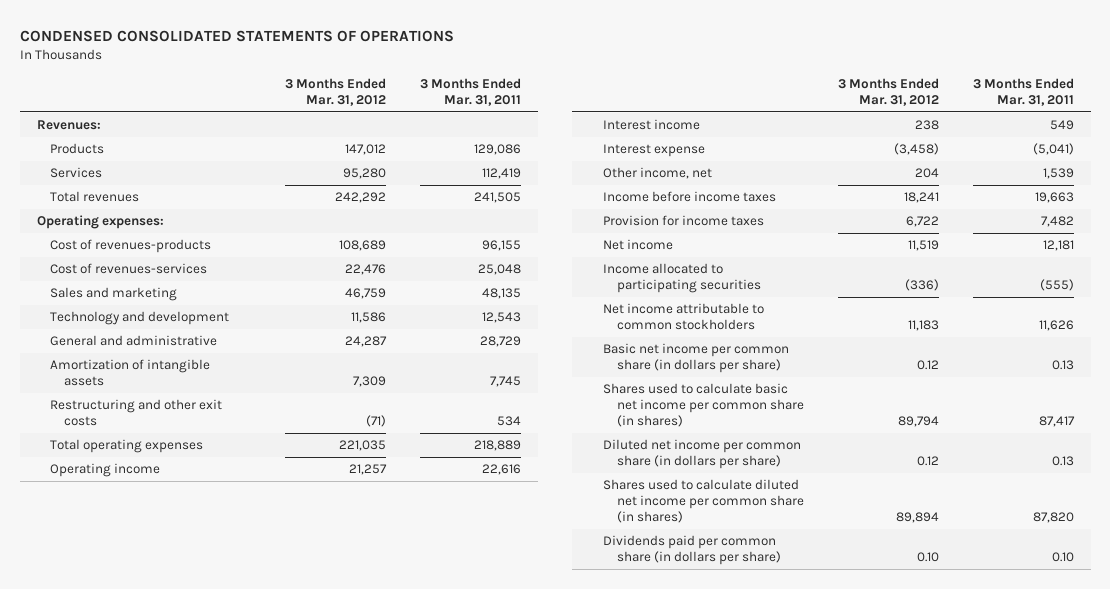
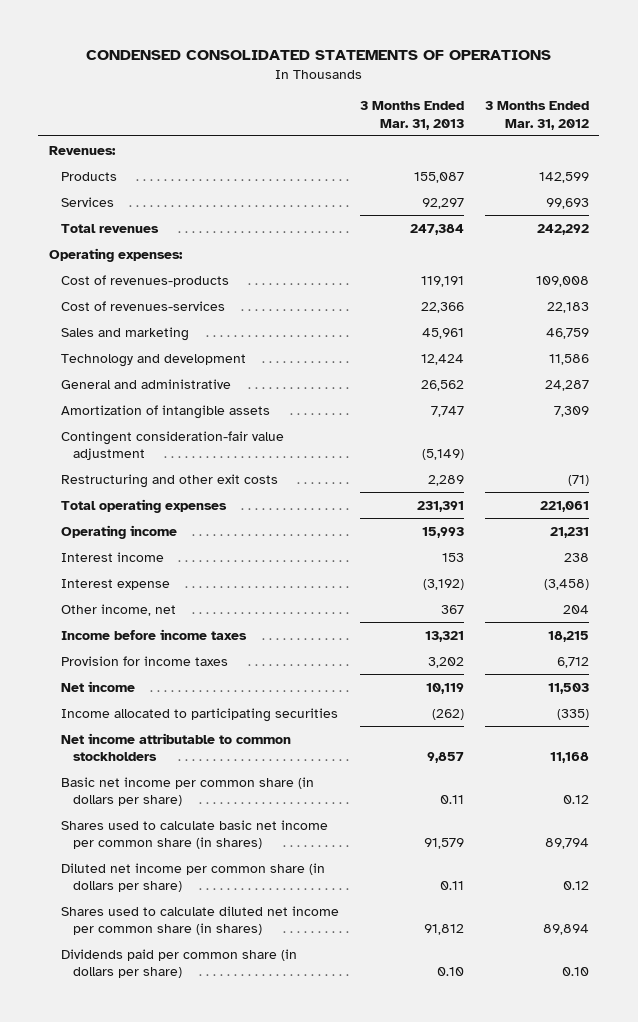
- | 3 Months Ended Mar. 31, 2012 | 3 Months Ended Mar. 31, 2011
+ | 3 Months Ended Mar. 31, 2013 | 3 Months Ended Mar. 31, 2012
- Products | 147,012 | 129,086
- Services | 95,280 | 112,419
+ Products | 155,087 | 142,599
+ Services | 92,297 | 99,693
- Cost of revenues-products | 108,689 | 96,155
- Cost of revenues-services | 22,476 | 25,048
+ Cost of revenues-products | 119,191 | 109,008
+ Cost of revenues-services | 22,366 | 22,183
+ Contingent consideration-fair value adjustment | (5,149) |
- Total operating expenses | 221,035 | 218,889
- Operating income | 21,257 | 22,616
+ Total operating expenses | 231,391 | 221,061
+ Operating income | 15,993 | 21,231
- Income before income taxes | 18,241 | 19,663
- Provision for income taxes | 6,722 | 7,482
- Net income | 11,519 | 12,181
- Income allocated to participating securities | (336) | (555)
- Net income attributable to common stockholders | 11,183 | 11,626
+ Income before income taxes | 13,321 | 18,215
+ Provision for income taxes | 3,202 | 6,712
+ Net income | 10,119 | 11,503
+ Income allocated to participating securities | (262) | (335)
+ Net income attributable to common stockholders | 9,857 | 11,168

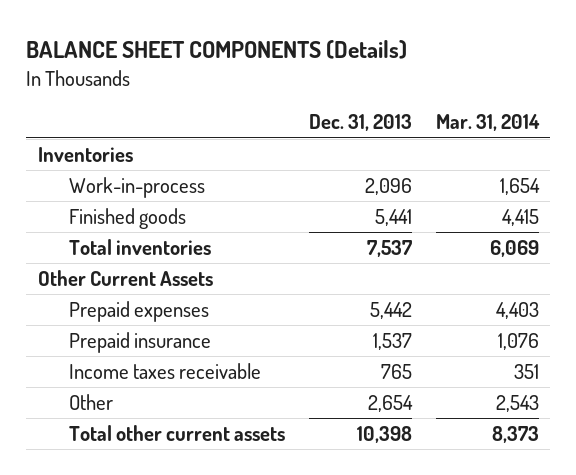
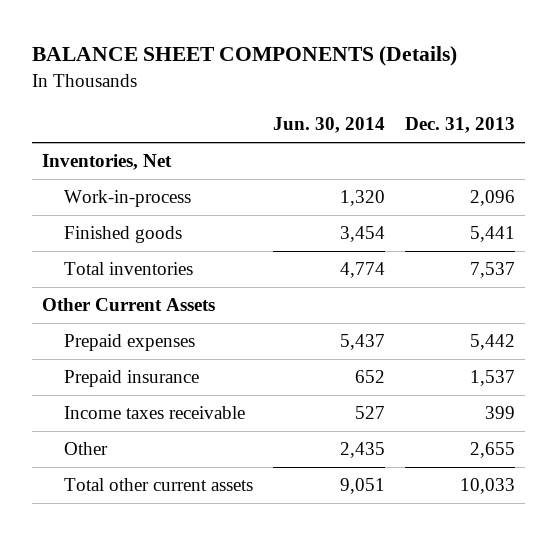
- | Dec. 31, 2013 | Mar. 31, 2014
+ | Jun. 30, 2014 | Dec. 31, 2013
- Inventories
+ Inventories, Net
- Income taxes receivable | 765 | 351
- Other | 2,654 | 2,543
- Total other current assets | 10,398 | 8,373
+ Income taxes receivable | 527 | 399
+ Other | 2,435 | 2,655
+ Total other current assets | 9,051 | 10,033

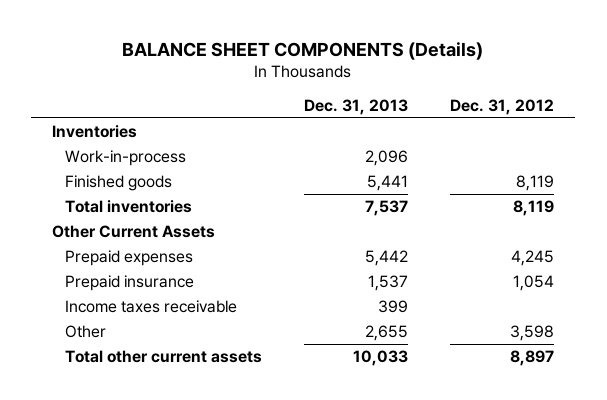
- | Jun. 30, 2014 | Dec. 31, 2013
+ | Dec. 31, 2013 | Dec. 31, 2012
- Inventories, Net
+ Inventories

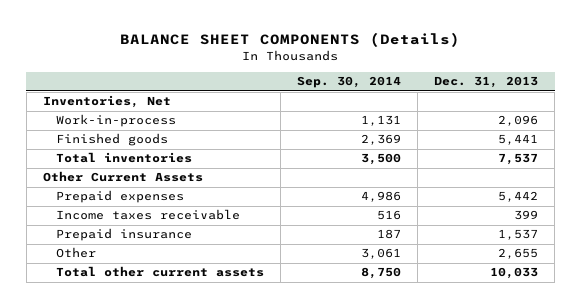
- | Dec. 31, 2013 | Dec. 31, 2012
+ | Sep. 30, 2014 | Dec. 31, 2013
- Inventories
+ Inventories, Net
moved down: Prepaid insurance | 187 | 1,537

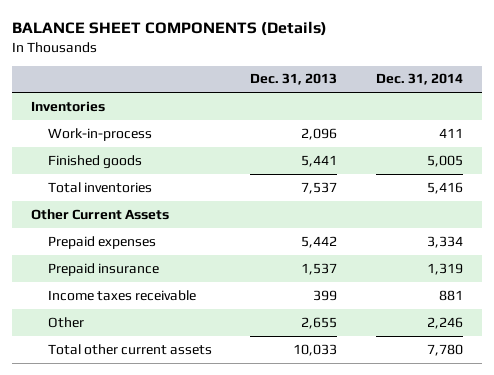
- | Sep. 30, 2014 | Dec. 31, 2013
+ | Dec. 31, 2013 | Dec. 31, 2014
- Inventories, Net
+ Inventories
moved down: Income taxes receivable | 399 | 881

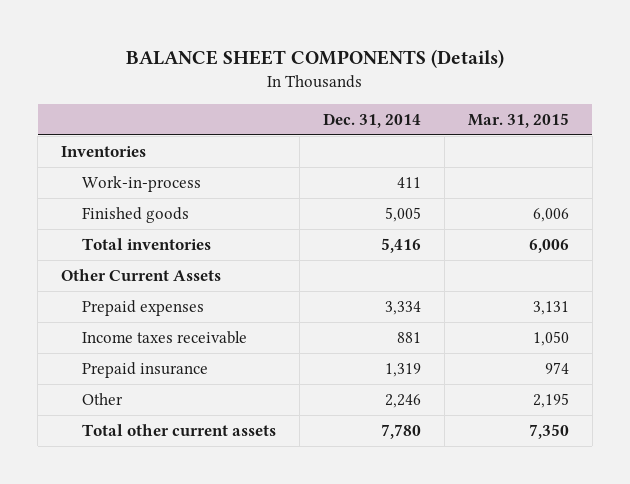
- | Dec. 31, 2013 | Dec. 31, 2014
+ | Dec. 31, 2014 | Mar. 31, 2015
moved down: Prepaid insurance | 1,319 | 974

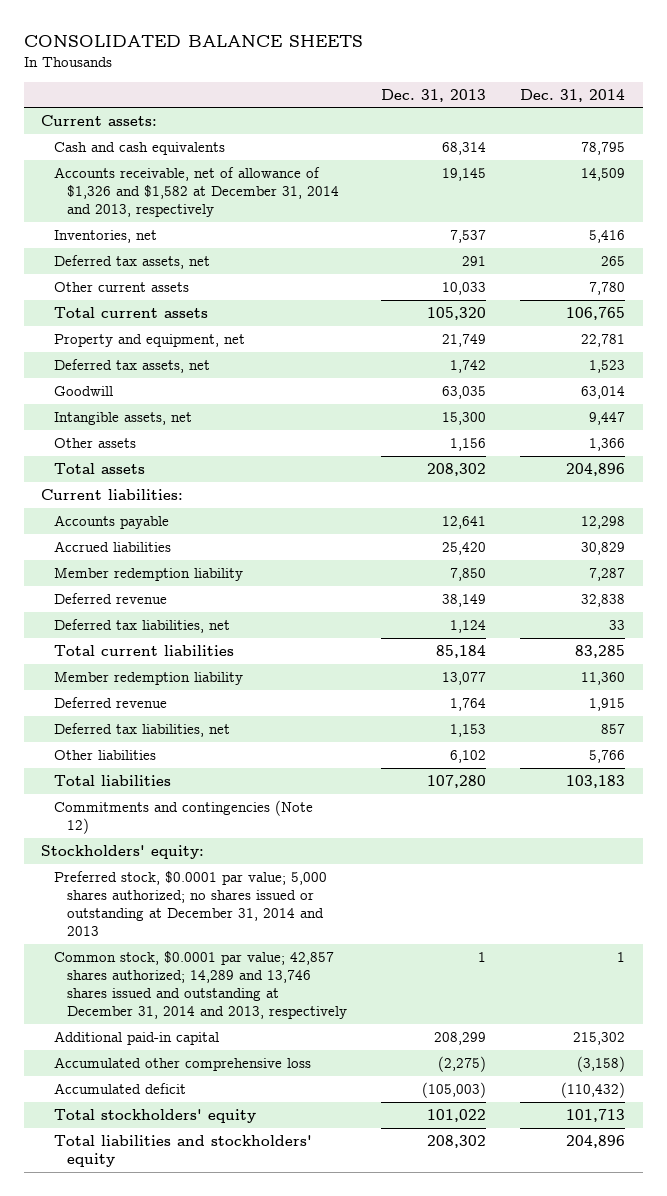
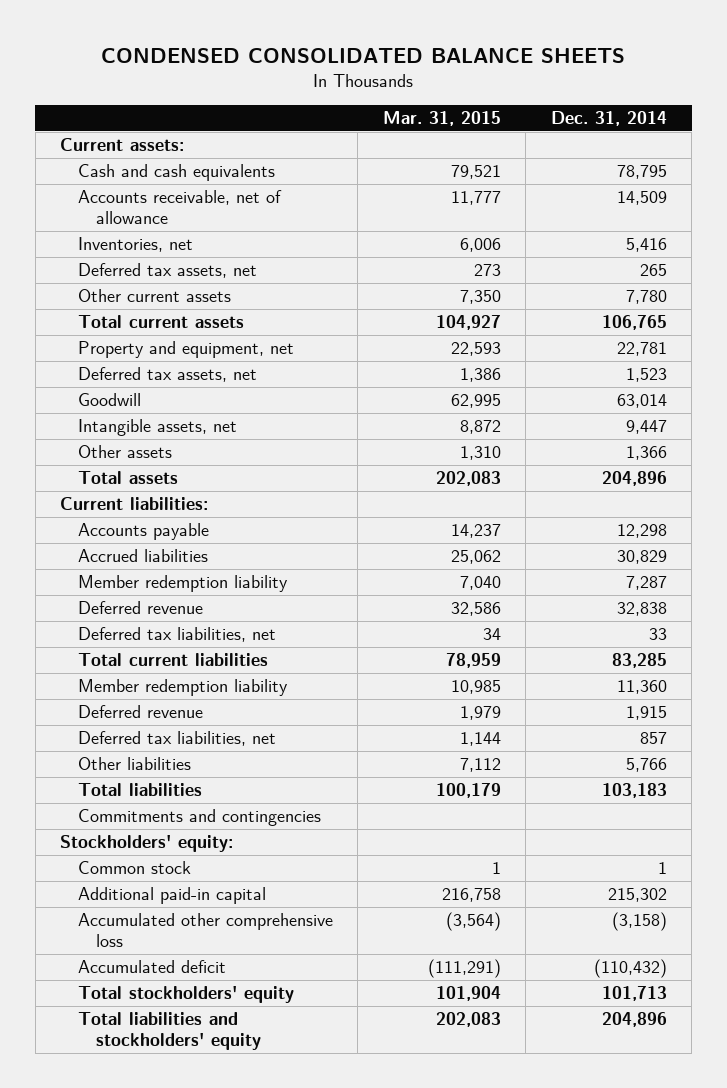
- CONSOLIDATED BALANCE SHEETS
+ CONDENSED CONSOLIDATED BALANCE SHEETS
- | Dec. 31, 2013 | Dec. 31, 2014
+ | Mar. 31, 2015 | Dec. 31, 2014
- Accounts receivable, net of allowance of $1,326 and $1,582 at December 31, 2014 and 2013, respectively | 19,145 | 14,509
+ Accounts receivable, net of allowance | 11,777 | 14,509
- Commitments and contingencies (Note 12)
+ Commitments and contingencies
- Preferred stock, $0.0001 par value; 5,000 shares authorized; no shares issued or outstanding at December 31, 2014 and 2013
- Common stock, $0.0001 par value; 42,857 shares authorized; 14,289 and 13,746 shares issued and outstanding at December 31, 2014 and 2013, respectively | 1 | 1
+ Common stock | 1 | 1

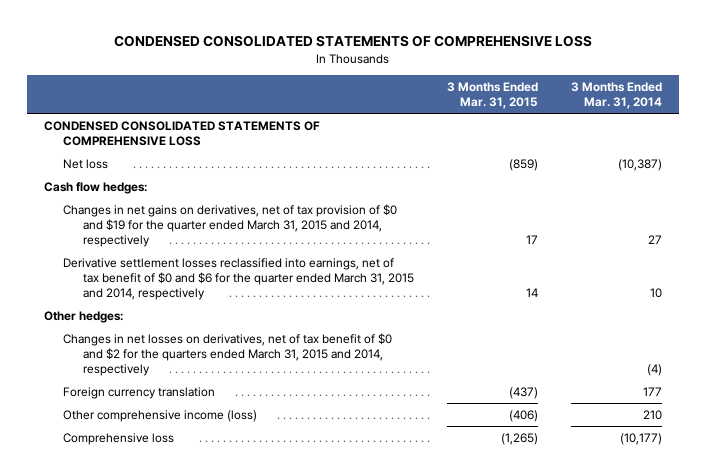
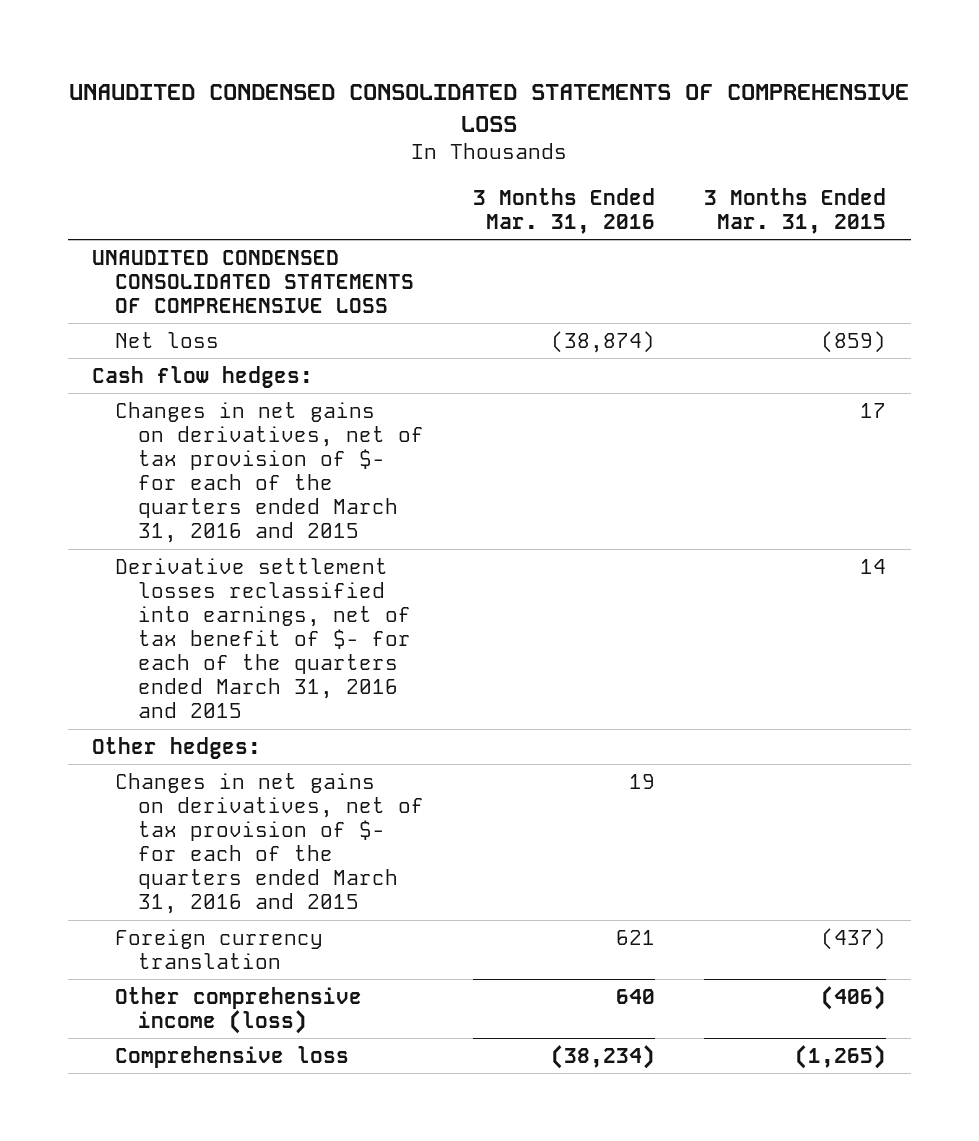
- CONDENSED CONSOLIDATED STATEMENTS OF COMPREHENSIVE LOSS
+ UNAUDITED CONDENSED CONSOLIDATED STATEMENTS OF COMPREHENSIVE LOSS
- | 3 Months Ended Mar. 31, 2015 | 3 Months Ended Mar. 31, 2014
+ | 3 Months Ended Mar. 31, 2016 | 3 Months Ended Mar. 31, 2015
- CONDENSED CONSOLIDATED STATEMENTS OF COMPREHENSIVE LOSS
+ UNAUDITED CONDENSED CONSOLIDATED STATEMENTS OF COMPREHENSIVE LOSS
- Changes in net gains on derivatives, net of tax provision of $0 and $19 for the quarter ended March 31, 2015 and 2014, respectively | 17 | 27
- Derivative settlement losses reclassified into earnings, net of tax benefit of $0 and $6 for the quarter ended March 31, 2015 and 2014, respectively | 14 | 10
+ Changes in net gains on derivatives, net of tax provision of $- for each of the quarters ended March 31, 2016 and 2015 | | 17
+ Derivative settlement losses reclassified into earnings, net of tax benefit of $- for each of the quarters ended March 31, 2016 and 2015 | | 14
- Changes in net losses on derivatives, net of tax benefit of $0 and $2 for the quarters ended March 31, 2015 and 2014, respectively | | (4)
+ Changes in net gains on derivatives, net of tax provision of $- for each of the quarters ended March 31, 2016 and 2015 | 19 |

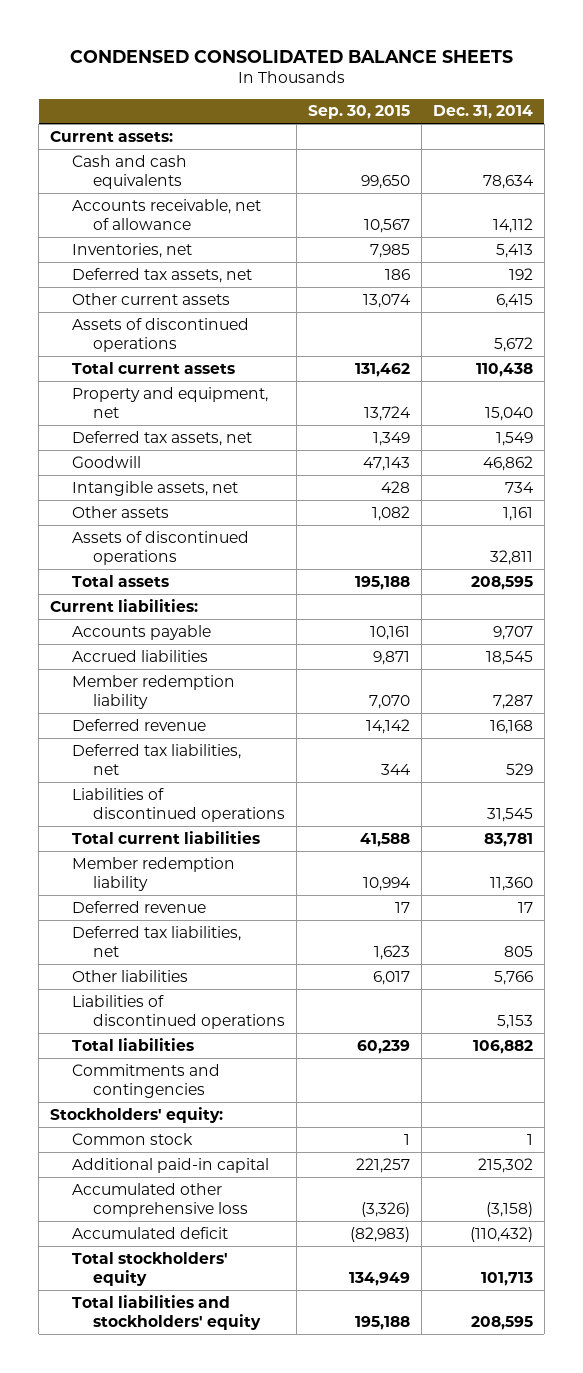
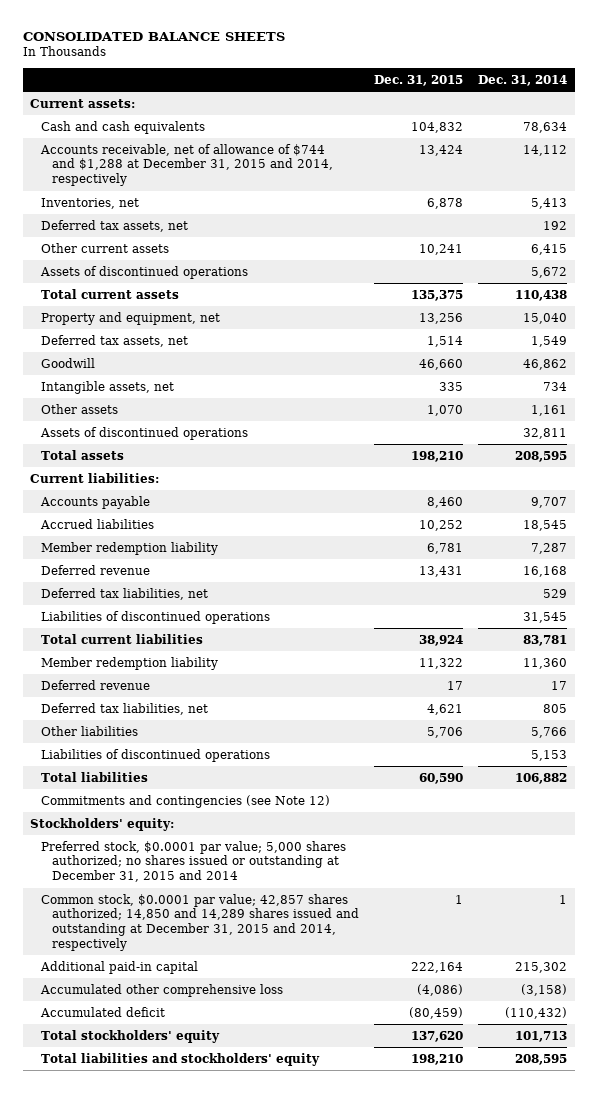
- CONDENSED CONSOLIDATED BALANCE SHEETS
+ CONSOLIDATED BALANCE SHEETS
- | Sep. 30, 2015 | Dec. 31, 2014
+ | Dec. 31, 2015 | Dec. 31, 2014
- Accounts receivable, net of allowance | 10,567 | 14,112
+ Accounts receivable, net of allowance of $744 and $1,288 at December 31, 2015 and 2014, respectively | 13,424 | 14,112
- Commitments and contingencies
+ Commitments and contingencies (see Note 12)
- Common stock | 1 | 1
+ Preferred stock, $0.0001 par value; 5,000 shares authorized; no shares issued or outstanding at December 31, 2015 and 2014
+ Common stock, $0.0001 par value; 42,857 shares authorized; 14,850 and 14,289 shares issued and outstanding at December 31, 2015 and 2014, respectively | 1 | 1

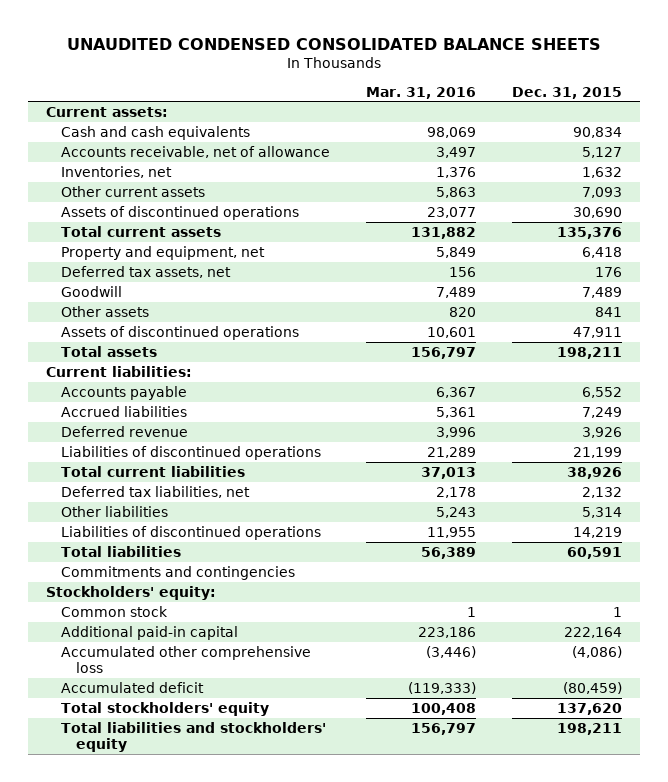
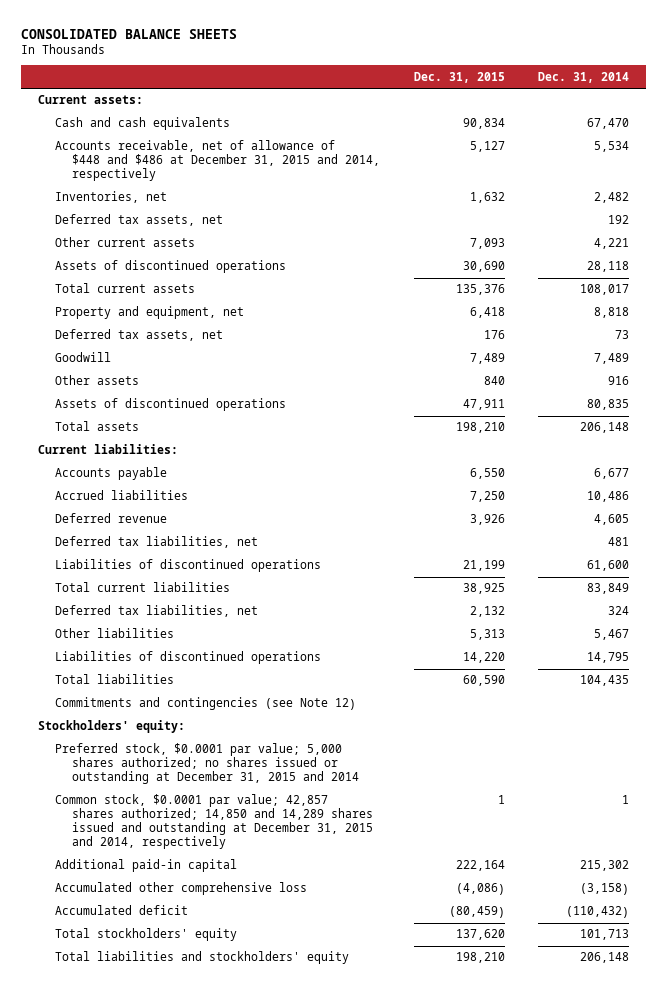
- UNAUDITED CONDENSED CONSOLIDATED BALANCE SHEETS
+ CONSOLIDATED BALANCE SHEETS
- | Mar. 31, 2016 | Dec. 31, 2015
+ | Dec. 31, 2015 | Dec. 31, 2014
- Accounts receivable, net of allowance | 3,497 | 5,127
+ Accounts receivable, net of allowance of $448 and $486 at December 31, 2015 and 2014, respectively | 5,127 | 5,534
+ Deferred tax assets, net | | 192
- Other assets | 820 | 841
+ Other assets | 840 | 916
- Total assets | 156,797 | 198,211
+ Total assets | 198,210 | 206,148
- Accounts payable | 6,367 | 6,552
- Accrued liabilities | 5,361 | 7,249
+ Accounts payable | 6,550 | 6,677
+ Accrued liabilities | 7,250 | 10,486
+ Deferred tax liabilities, net | | 481
- Total current liabilities | 37,013 | 38,926
+ Total current liabilities | 38,925 | 83,849
- Other liabilities | 5,243 | 5,314
- Liabilities of discontinued operations | 11,955 | 14,219
- Total liabilities | 56,389 | 60,591
- Commitments and contingencies
+ Other liabilities | 5,313 | 5,467
+ Liabilities of discontinued operations | 14,220 | 14,795
+ Total liabilities | 60,590 | 104,435
+ Commitments and contingencies (see Note 12)
- Common stock | 1 | 1
+ Preferred stock, $0.0001 par value; 5,000 shares authorized; no shares issued or outstanding at December 31, 2015 and 2014
+ Common stock, $0.0001 par value; 42,857 shares authorized; 14,850 and 14,289 shares issued and outstanding at December 31, 2015 and 2014, respectively | 1 | 1
- Total liabilities and stockholders' equity | 156,797 | 198,211
+ Total liabilities and stockholders' equity | 198,210 | 206,148

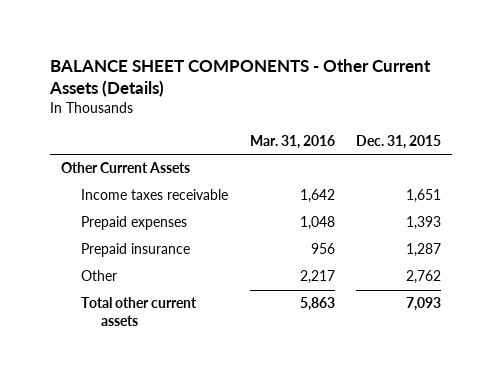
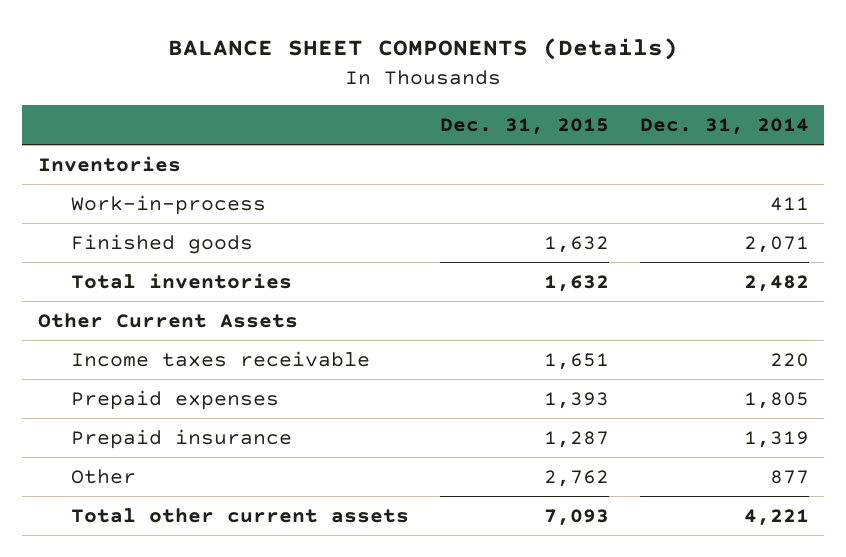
- BALANCE SHEET COMPONENTS - Other Current Assets (Details)
+ BALANCE SHEET COMPONENTS (Details)
- | Mar. 31, 2016 | Dec. 31, 2015
+ | Dec. 31, 2015 | Dec. 31, 2014
+ Inventories
+ Work-in-process | | 411
+ Finished goods | 1,632 | 2,071
+ Total inventories | 1,632 | 2,482

